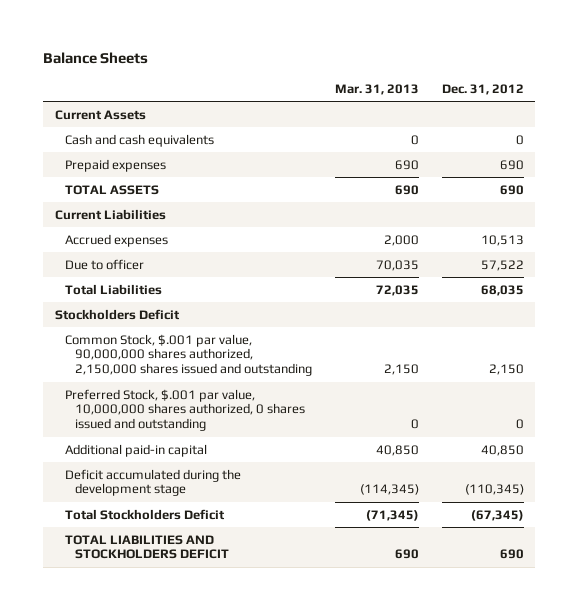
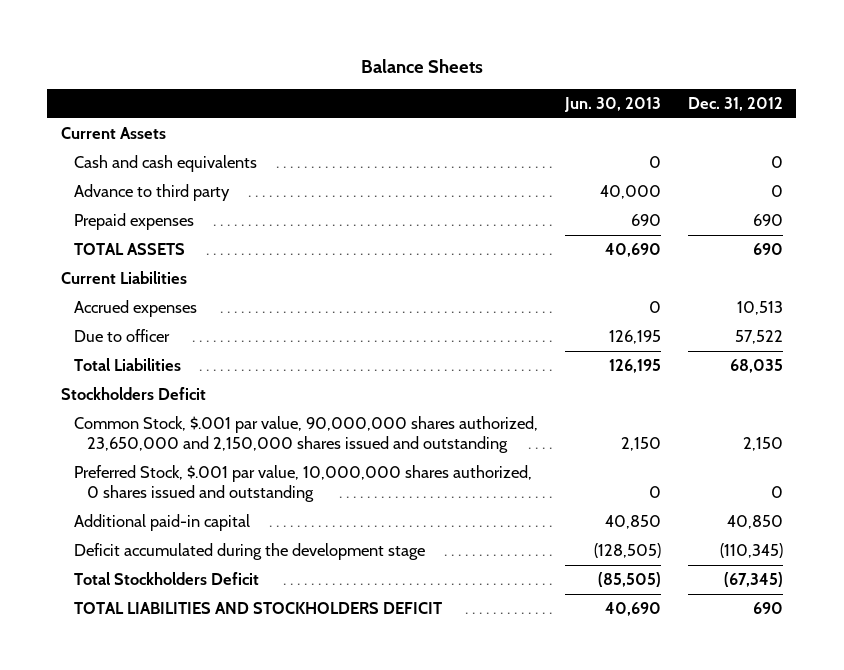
- | Mar. 31, 2013 | Dec. 31, 2012
+ | Jun. 30, 2013 | Dec. 31, 2012
+ Advance to third party | 40,000 | 0
- Common Stock, $.001 par value, 90,000,000 shares authorized, 2,150,000 shares issued and outstanding | 2,150 | 2,150
+ Common Stock, $.001 par value, 90,000,000 shares authorized, 23,650,000 and 2,150,000 shares issued and outstanding | 2,150 | 2,150

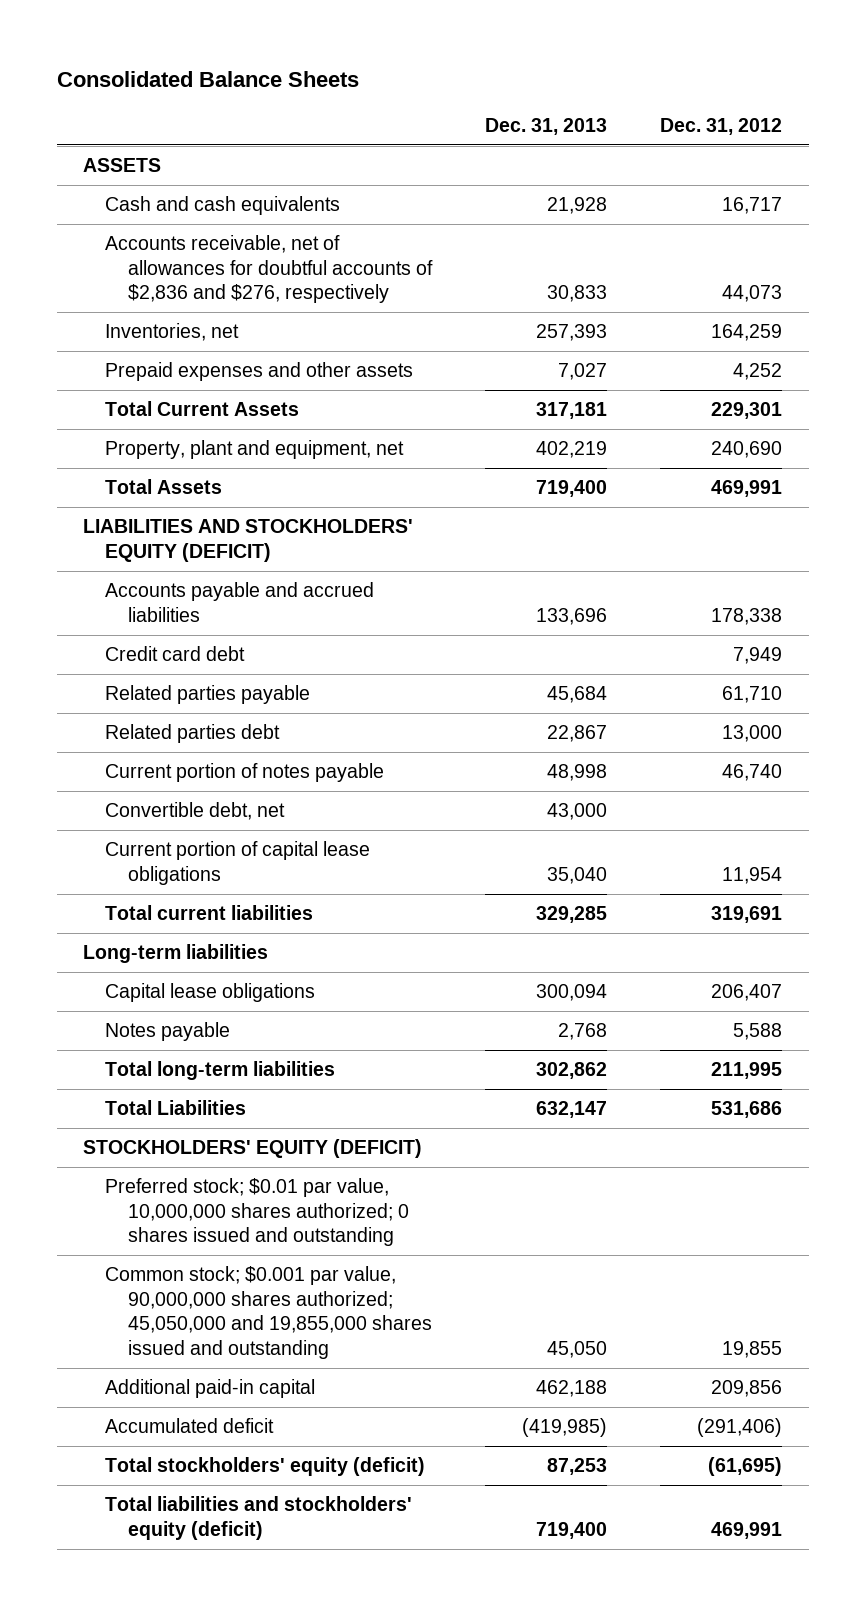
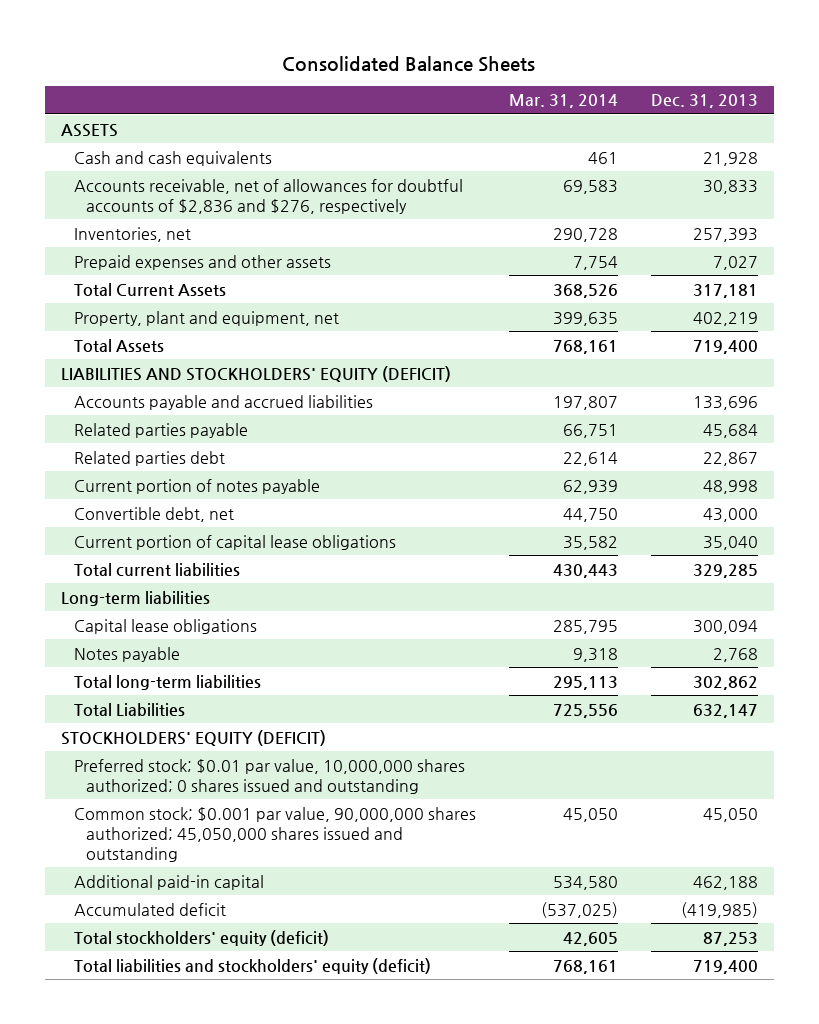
- | Dec. 31, 2013 | Dec. 31, 2012
+ | Mar. 31, 2014 | Dec. 31, 2013
- Credit card debt | | 7,949
- Common stock; $0.001 par value, 90,000,000 shares authorized; 45,050,000 and 19,855,000 shares issued and outstanding | 45,050 | 19,855
+ Common stock; $0.001 par value, 90,000,000 shares authorized; 45,050,000 shares issued and outstanding | 45,050 | 45,050

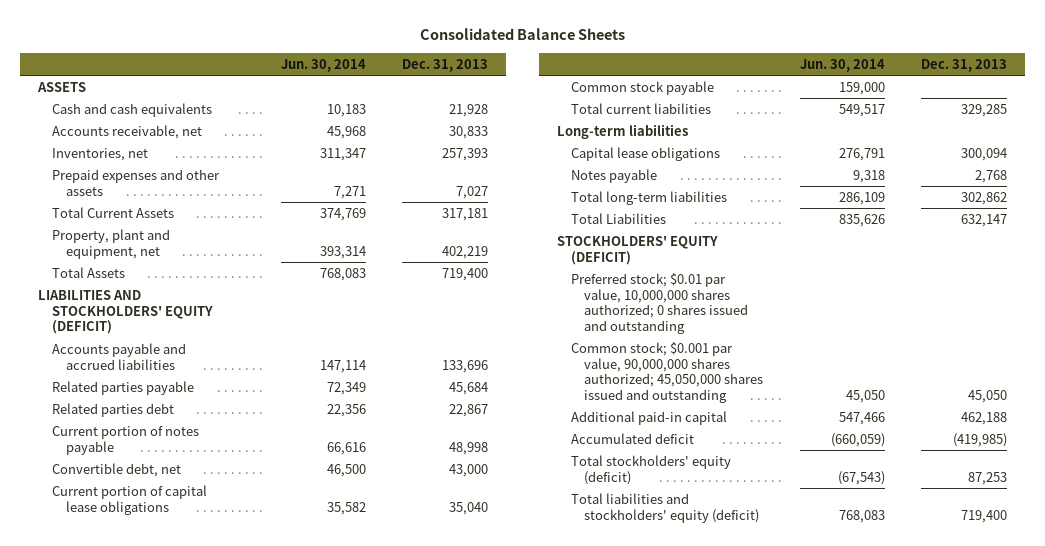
- | Mar. 31, 2014 | Dec. 31, 2013
+ | Jun. 30, 2014 | Dec. 31, 2013
- Accounts receivable, net of allowances for doubtful accounts of $2,836 and $276, respectively | 69,583 | 30,833
+ Accounts receivable, net | 45,968 | 30,833
+ Common stock payable | 159,000 |

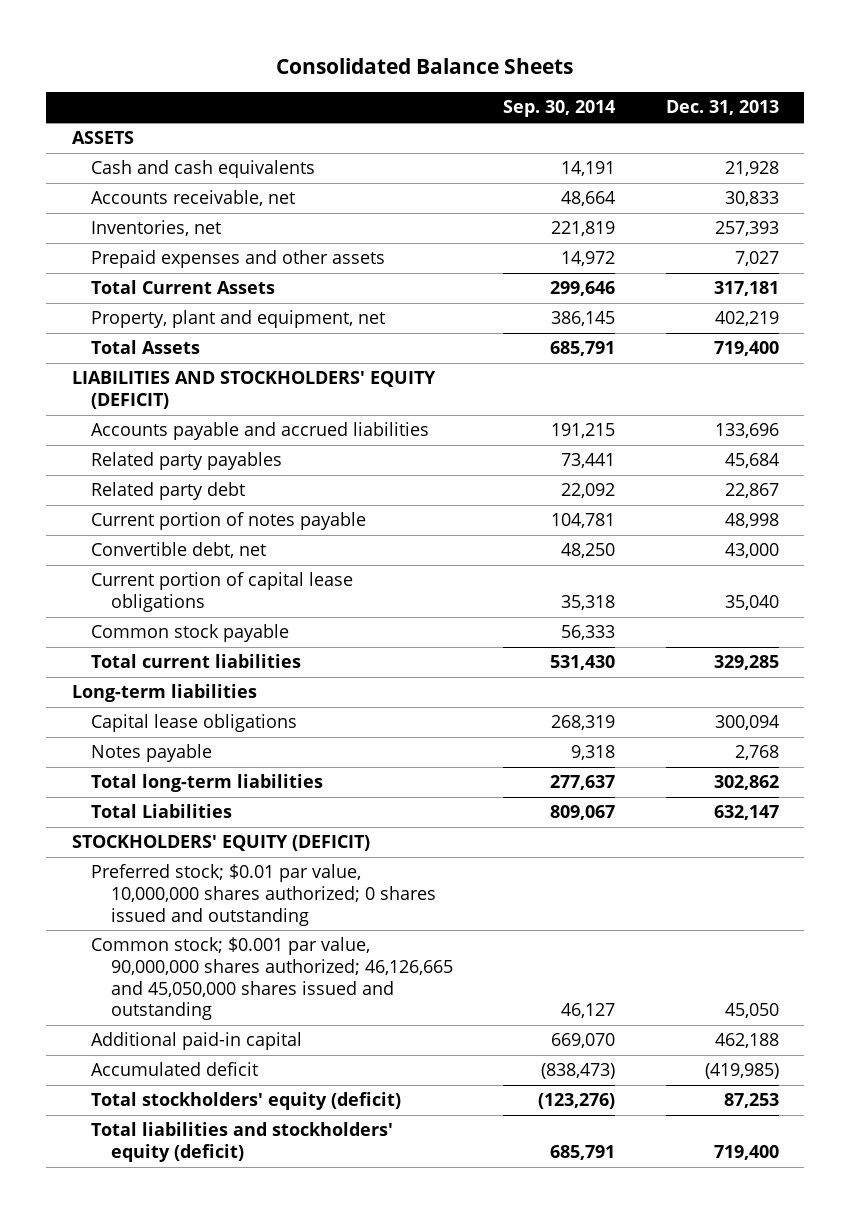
- | Jun. 30, 2014 | Dec. 31, 2013
+ | Sep. 30, 2014 | Dec. 31, 2013
- Related parties payable | 72,349 | 45,684
- Related parties debt | 22,356 | 22,867
+ Related party payables | 73,441 | 45,684
+ Related party debt | 22,092 | 22,867
- Common stock; $0.001 par value, 90,000,000 shares authorized; 45,050,000 shares issued and outstanding | 45,050 | 45,050
+ Common stock; $0.001 par value, 90,000,000 shares authorized; 46,126,665 and 45,050,000 shares issued and outstanding | 46,127 | 45,050

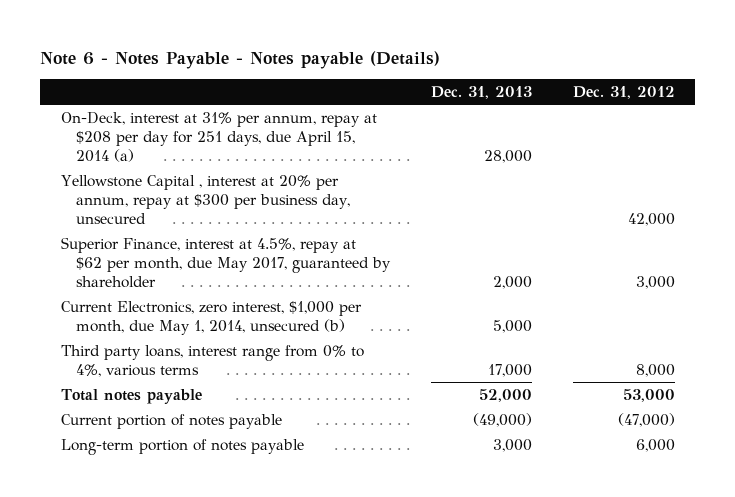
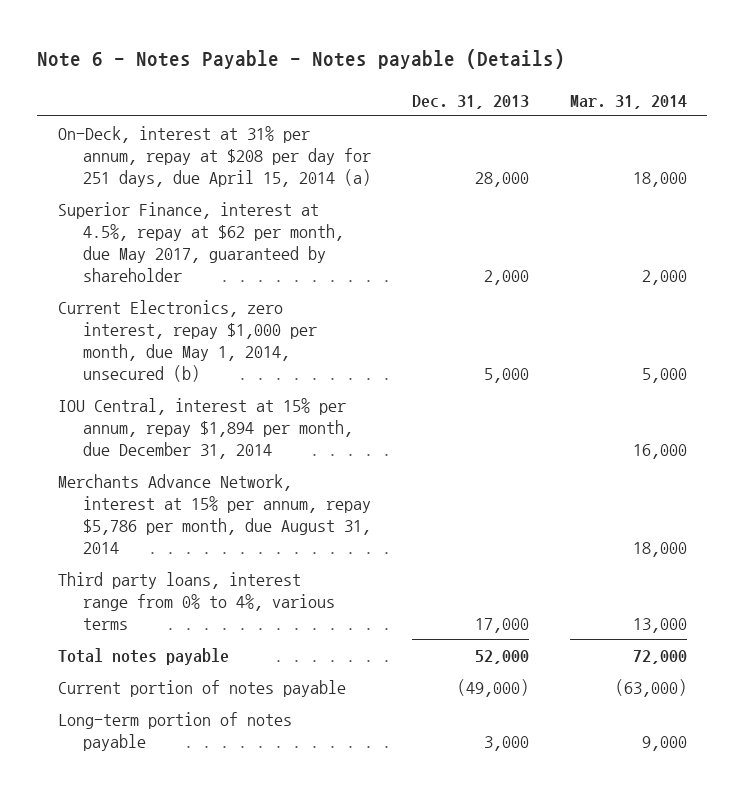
- | Dec. 31, 2013 | Dec. 31, 2012
+ | Dec. 31, 2013 | Mar. 31, 2014
- Yellowstone Capital , interest at 20% per annum, repay at $300 per business day, unsecured | | 42,000
- Current Electronics, zero interest, $1,000 per month, due May 1, 2014, unsecured (b) | 5,000 |
+ Current Electronics, zero interest, repay $1,000 per month, due May 1, 2014, unsecured (b) | 5,000 | 5,000
+ IOU Central, interest at 15% per annum, repay $1,894 per month, due December 31, 2014 | | 16,000
+ Merchants Advance Network, interest at 15% per annum, repay $5,786 per month, due August 31, 2014 | | 18,000

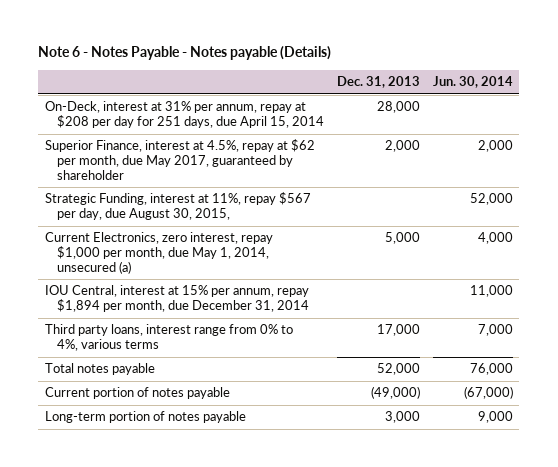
- | Dec. 31, 2013 | Mar. 31, 2014
+ | Dec. 31, 2013 | Jun. 30, 2014
- On-Deck, interest at 31% per annum, repay at $208 per day for 251 days, due April 15, 2014 (a) | 28,000 | 18,000
+ On-Deck, interest at 31% per annum, repay at $208 per day for 251 days, due April 15, 2014 | 28,000 |
- Current Electronics, zero interest, repay $1,000 per month, due May 1, 2014, unsecured (b) | 5,000 | 5,000
+ Strategic Funding, interest at 11%, repay $567 per day, due August 30, 2015, | | 52,000
+ Current Electronics, zero interest, repay $1,000 per month, due May 1, 2014, unsecured (a) | 5,000 | 4,000
- Merchants Advance Network, interest at 15% per annum, repay $5,786 per month, due August 31, 2014 | | 18,000

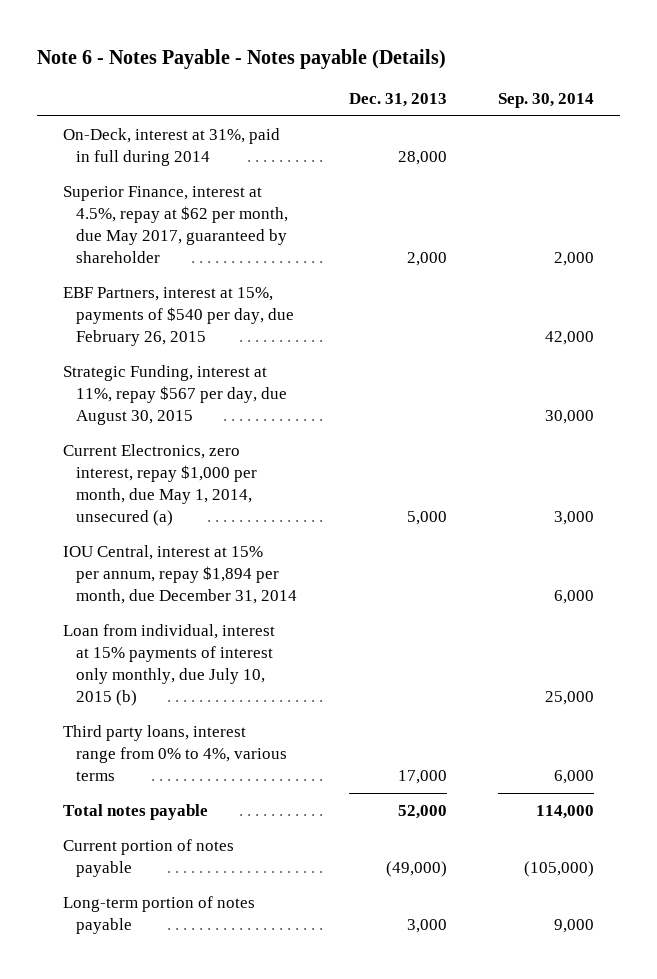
- | Dec. 31, 2013 | Jun. 30, 2014
+ | Dec. 31, 2013 | Sep. 30, 2014
- On-Deck, interest at 31% per annum, repay at $208 per day for 251 days, due April 15, 2014 | 28,000 |
+ On-Deck, interest at 31%, paid in full during 2014 | 28,000 |
- Strategic Funding, interest at 11%, repay $567 per day, due August 30, 2015, | | 52,000
+ EBF Partners, interest at 15%, payments of $540 per day, due February 26, 2015 | | 42,000
+ Strategic Funding, interest at 11%, repay $567 per day, due August 30, 2015 | | 30,000
+ Loan from individual, interest at 15% payments of interest only monthly, due July 10, 2015 (b) | | 25,000

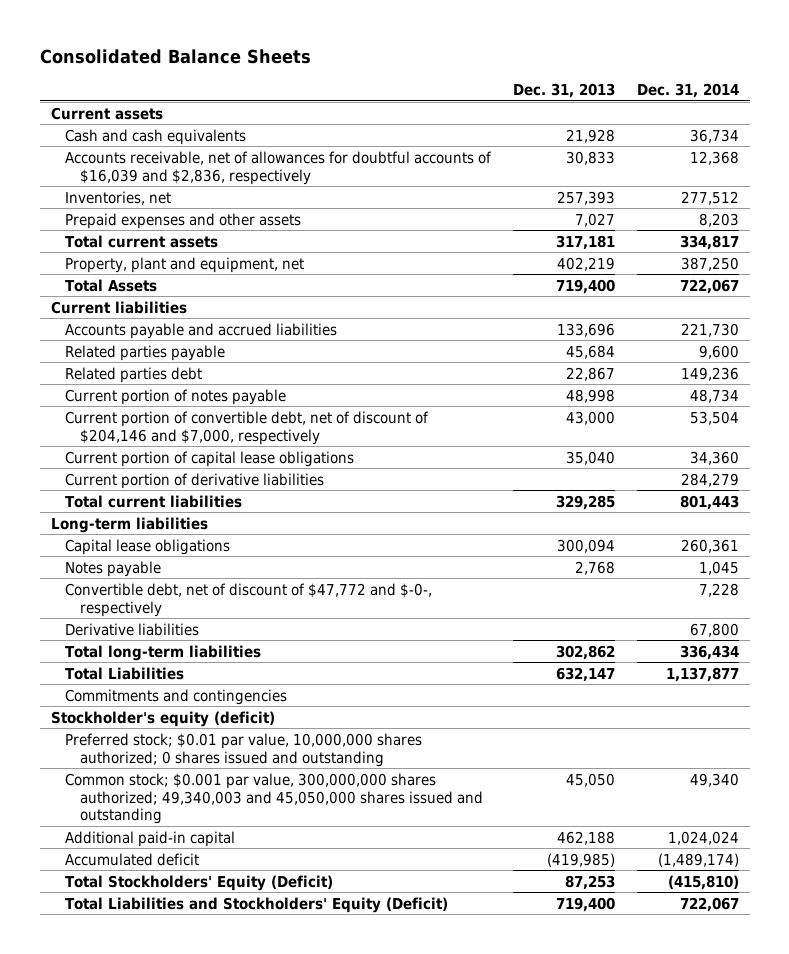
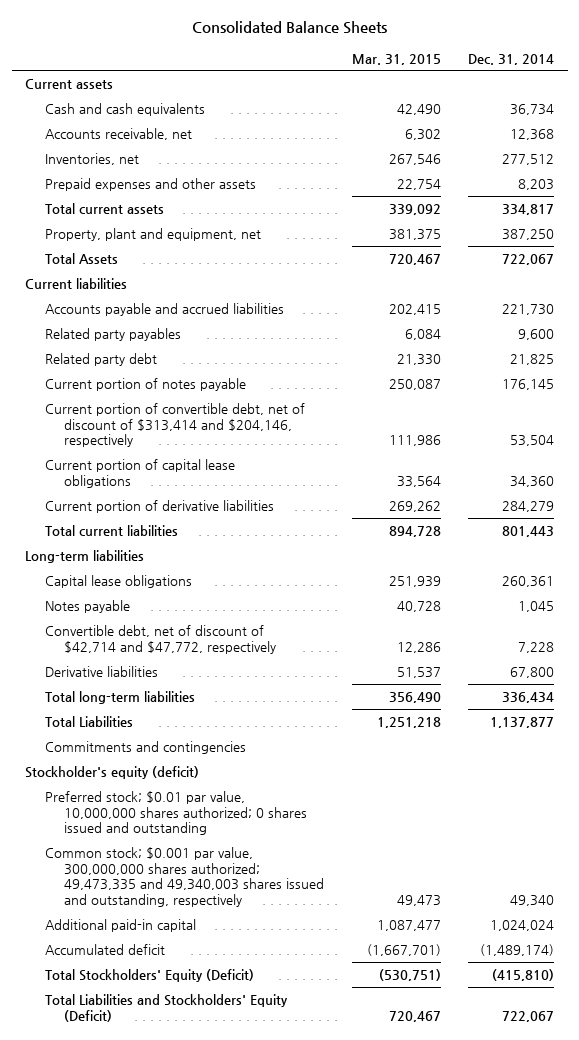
- | Dec. 31, 2013 | Dec. 31, 2014
+ | Mar. 31, 2015 | Dec. 31, 2014
- Accounts receivable, net of allowances for doubtful accounts of $16,039 and $2,836, respectively | 30,833 | 12,368
+ Accounts receivable, net | 6,302 | 12,368
- Related parties payable | 45,684 | 9,600
- Related parties debt | 22,867 | 149,236
- Current portion of notes payable | 48,998 | 48,734
- Current portion of convertible debt, net of discount of $204,146 and $7,000, respectively | 43,000 | 53,504
+ Related party payables | 6,084 | 9,600
+ Related party debt | 21,330 | 21,825
+ Current portion of notes payable | 250,087 | 176,145
+ Current portion of convertible debt, net of discount of $313,414 and $204,146, respectively | 111,986 | 53,504
- Convertible debt, net of discount of $47,772 and $-0-, respectively | | 7,228
+ Convertible debt, net of discount of $42,714 and $47,772, respectively | 12,286 | 7,228
- Common stock; $0.001 par value, 300,000,000 shares authorized; 49,340,003 and 45,050,000 shares issued and outstanding | 45,050 | 49,340
+ Common stock; $0.001 par value, 300,000,000 shares authorized; 49,473,335 and 49,340,003 shares issued and outstanding, respectively | 49,473 | 49,340

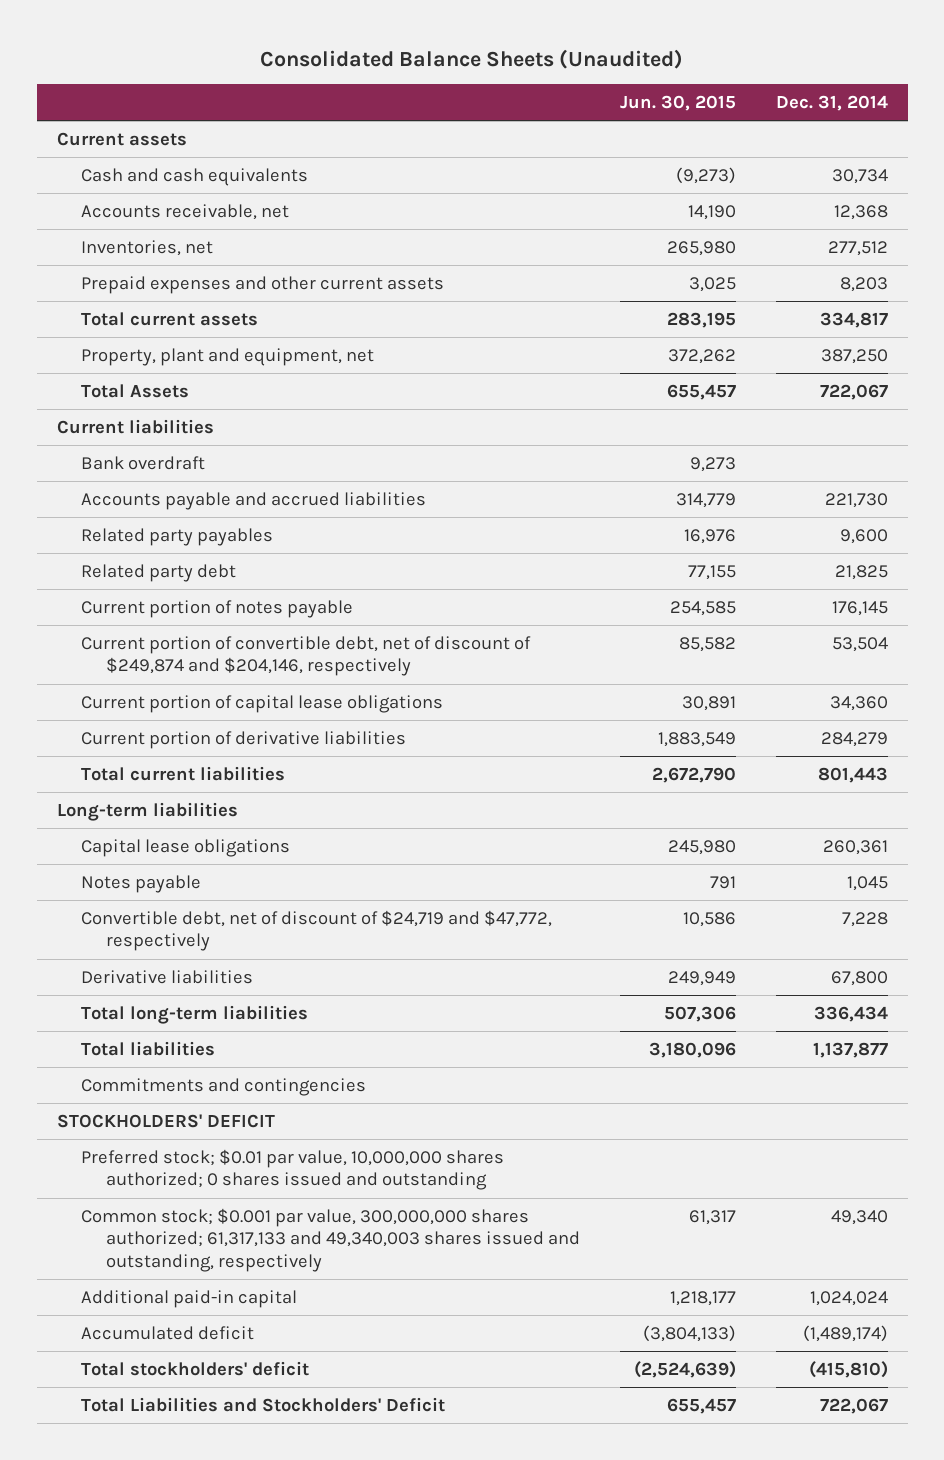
- Consolidated Balance Sheets
+ Consolidated Balance Sheets (Unaudited)
- | Mar. 31, 2015 | Dec. 31, 2014
+ | Jun. 30, 2015 | Dec. 31, 2014
- Cash and cash equivalents | 42,490 | 36,734
+ Cash and cash equivalents | (9,273) | 30,734
- Prepaid expenses and other assets | 22,754 | 8,203
+ Prepaid expenses and other current assets | 3,025 | 8,203
+ Bank overdraft | 9,273 |
- Current portion of convertible debt, net of discount of $313,414 and $204,146, respectively | 111,986 | 53,504
+ Current portion of convertible debt, net of discount of $249,874 and $204,146, respectively | 85,582 | 53,504
- Convertible debt, net of discount of $42,714 and $47,772, respectively | 12,286 | 7,228
+ Convertible debt, net of discount of $24,719 and $47,772, respectively | 10,586 | 7,228
- Total Liabilities | 1,251,218 | 1,137,877
+ Total liabilities | 3,180,096 | 1,137,877
- Stockholder's equity (deficit)
+ STOCKHOLDERS' DEFICIT
- Common stock; $0.001 par value, 300,000,000 shares authorized; 49,473,335 and 49,340,003 shares issued and outstanding, respectively | 49,473 | 49,340
+ Common stock; $0.001 par value, 300,000,000 shares authorized; 61,317,133 and 49,340,003 shares issued and outstanding, respectively | 61,317 | 49,340
- Total Stockholders' Equity (Deficit) | (530,751) | (415,810)
- Total Liabilities and Stockholders' Equity (Deficit) | 720,467 | 722,067
+ Total stockholders' deficit | (2,524,639) | (415,810)
+ Total Liabilities and Stockholders' Deficit | 655,457 | 722,067

